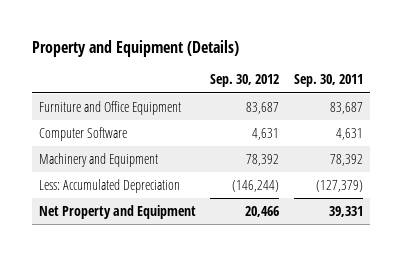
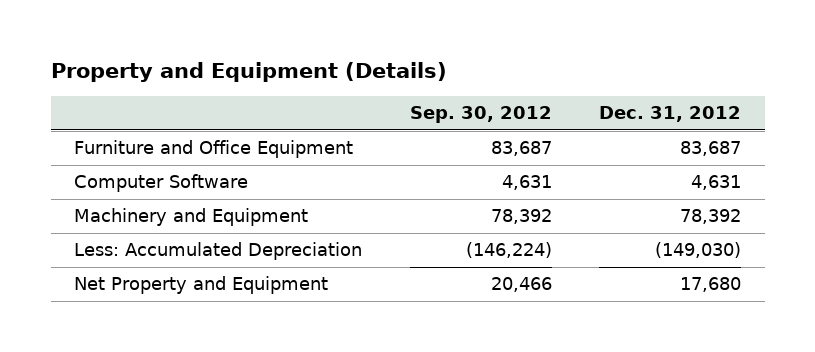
- | Sep. 30, 2012 | Sep. 30, 2011
+ | Sep. 30, 2012 | Dec. 31, 2012
- Less: Accumulated Depreciation | (146,244) | (127,379)
+ Less: Accumulated Depreciation | (146,224) | (149,030)

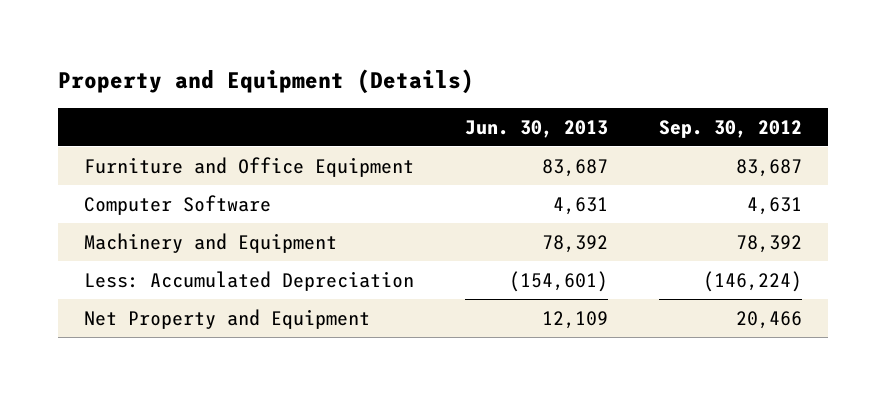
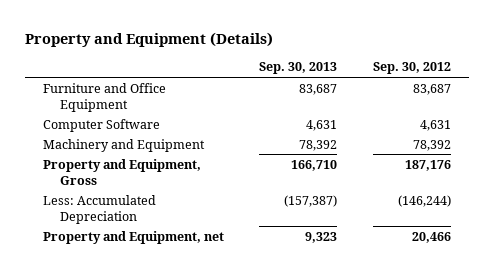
- | Jun. 30, 2013 | Sep. 30, 2012
+ | Sep. 30, 2013 | Sep. 30, 2012
- Less: Accumulated Depreciation | (154,601) | (146,224)
- Net Property and Equipment | 12,109 | 20,466
+ Property and Equipment, Gross | 166,710 | 187,176
+ Less: Accumulated Depreciation | (157,387) | (146,244)
+ Property and Equipment, net | 9,323 | 20,466

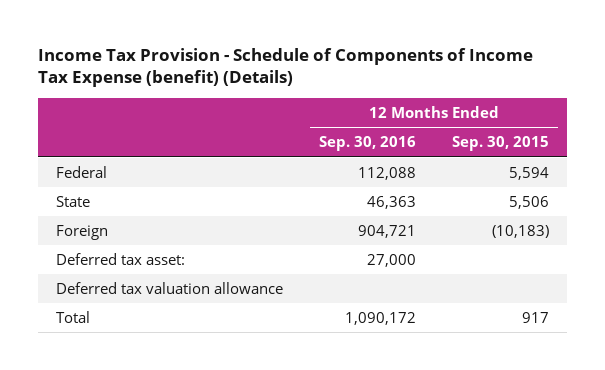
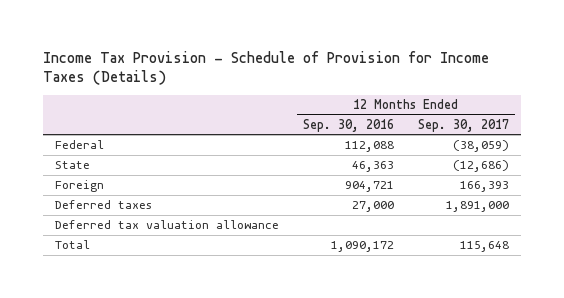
- Income Tax Provision - Schedule of Components of Income Tax Expense (benefit) (Details)
+ Income Tax Provision - Schedule of Provision for Income Taxes (Details)
- | 12 Months Ended Sep. 30, 2016 | 12 Months Ended Sep. 30, 2015
+ | 12 Months Ended Sep. 30, 2016 | 12 Months Ended Sep. 30, 2017
- Deferred tax asset: | 27,000 |
+ Deferred taxes | 27,000 | 1,891,000

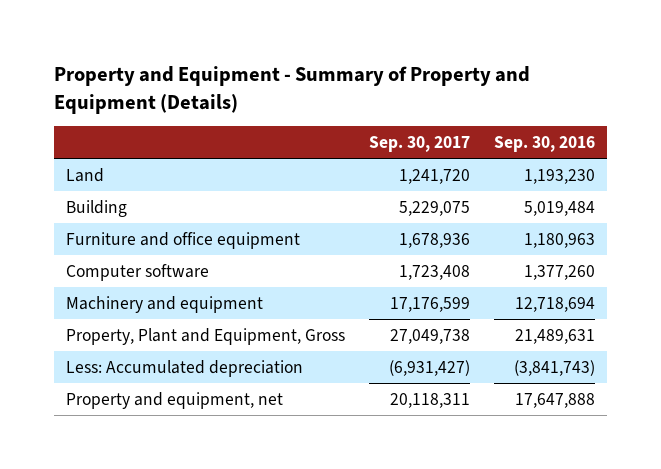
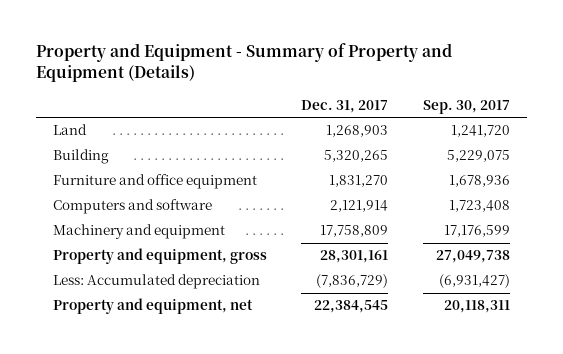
- | Sep. 30, 2017 | Sep. 30, 2016
+ | Dec. 31, 2017 | Sep. 30, 2017
- Computer software | 1,723,408 | 1,377,260
+ Computers and software | 2,121,914 | 1,723,408
- Property, Plant and Equipment, Gross | 27,049,738 | 21,489,631
+ Property and equipment, gross | 28,301,161 | 27,049,738

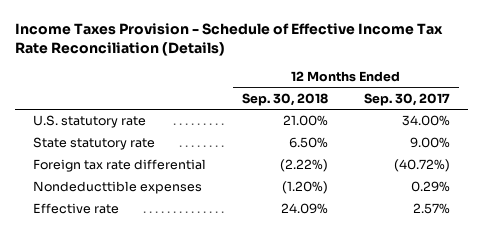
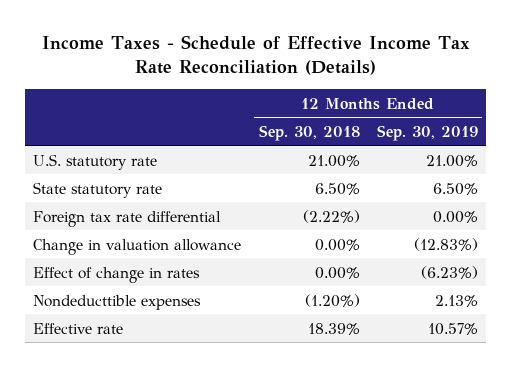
- Income Taxes Provision - Schedule of Effective Income Tax Rate Reconciliation (Details)
+ Income Taxes - Schedule of Effective Income Tax Rate Reconciliation (Details)
- | 12 Months Ended Sep. 30, 2018 | 12 Months Ended Sep. 30, 2017
+ | 12 Months Ended Sep. 30, 2018 | 12 Months Ended Sep. 30, 2019
+ Change in valuation allowance | 0.00% | (12.83%)
+ Effect of change in rates | 0.00% | (6.23%)
- Effective rate | 24.09% | 2.57%
+ Effective rate | 18.39% | 10.57%

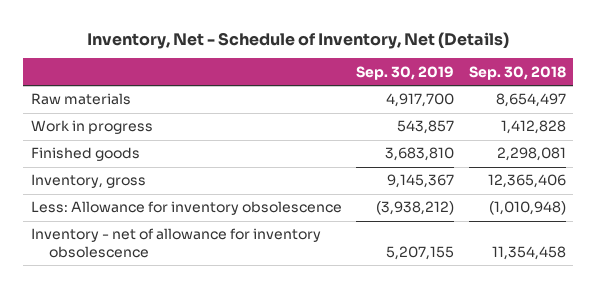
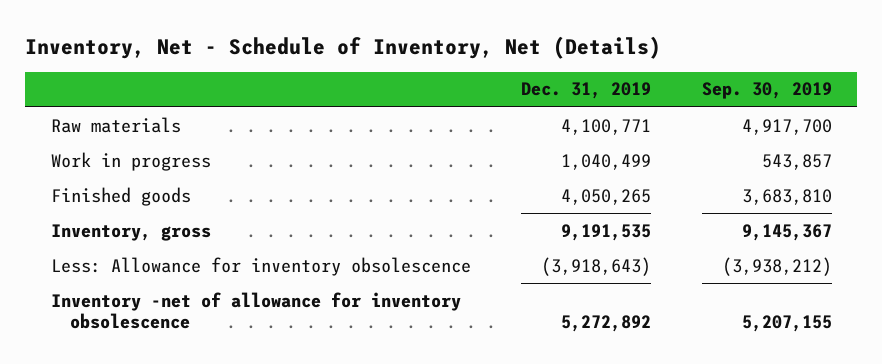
- | Sep. 30, 2019 | Sep. 30, 2018
+ | Dec. 31, 2019 | Sep. 30, 2019
- Inventory - net of allowance for inventory obsolescence | 5,207,155 | 11,354,458
+ Inventory -net of allowance for inventory obsolescence | 5,272,892 | 5,207,155

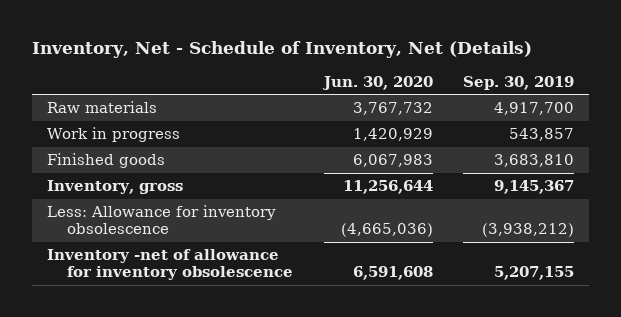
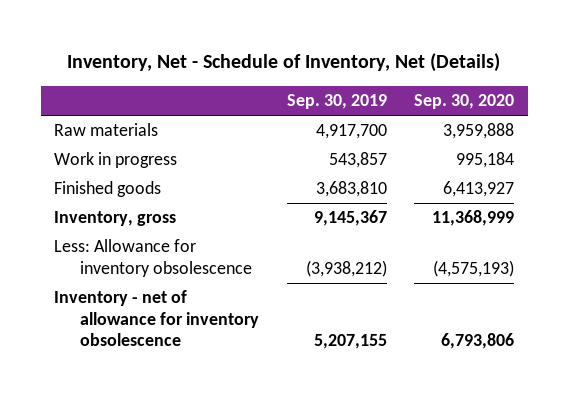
- | Jun. 30, 2020 | Sep. 30, 2019
+ | Sep. 30, 2019 | Sep. 30, 2020
- Inventory -net of allowance for inventory obsolescence | 6,591,608 | 5,207,155
+ Inventory - net of allowance for inventory obsolescence | 5,207,155 | 6,793,806

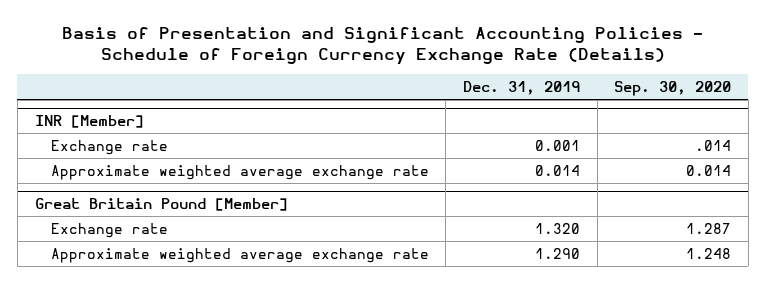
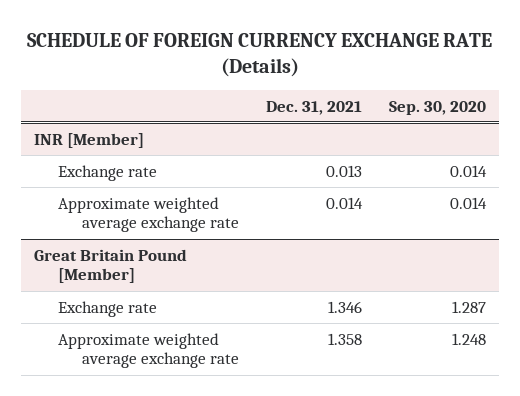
- Basis of Presentation and Significant Accounting Policies - Schedule of Foreign Currency Exchange Rate (Details)
+ SCHEDULE OF FOREIGN CURRENCY EXCHANGE RATE (Details)
- | Dec. 31, 2019 | Sep. 30, 2020
+ | Dec. 31, 2021 | Sep. 30, 2020
@ INR [Member]
- Exchange rate | 0.001 | .014
+ Exchange rate | 0.013 | 0.014

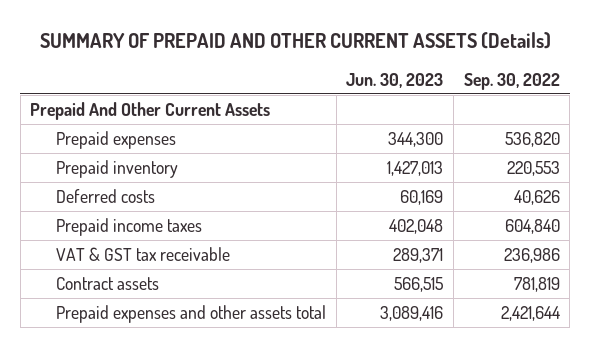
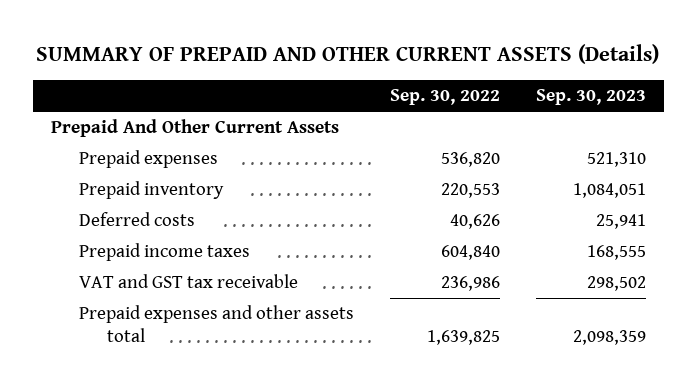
- | Jun. 30, 2023 | Sep. 30, 2022
+ | Sep. 30, 2022 | Sep. 30, 2023
- VAT & GST tax receivable | 289,371 | 236,986
- Contract assets | 566,515 | 781,819
- Prepaid expenses and other assets total | 3,089,416 | 2,421,644
+ VAT and GST tax receivable | 236,986 | 298,502
+ Prepaid expenses and other assets total | 1,639,825 | 2,098,359

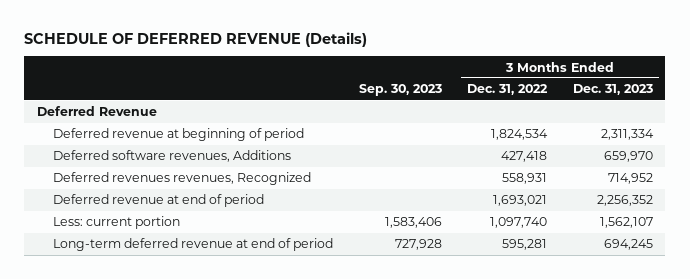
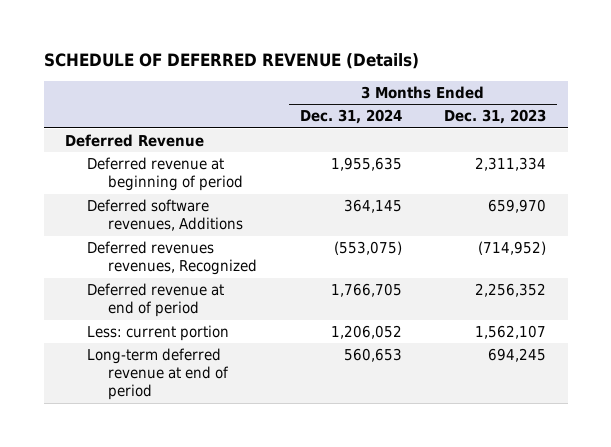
- | Sep. 30, 2023 | 3 Months Ended Dec. 31, 2022 | 3 Months Ended Dec. 31, 2023
+ | 3 Months Ended Dec. 31, 2024 | 3 Months Ended Dec. 31, 2023
- Deferred revenues revenues, Recognized | | 558,931 | 714,952
+ Deferred revenues revenues, Recognized | (553,075) | (714,952)

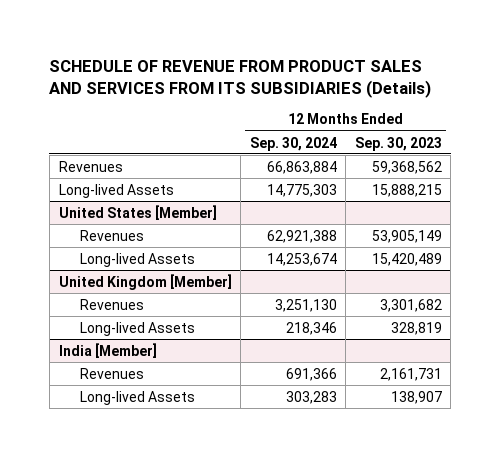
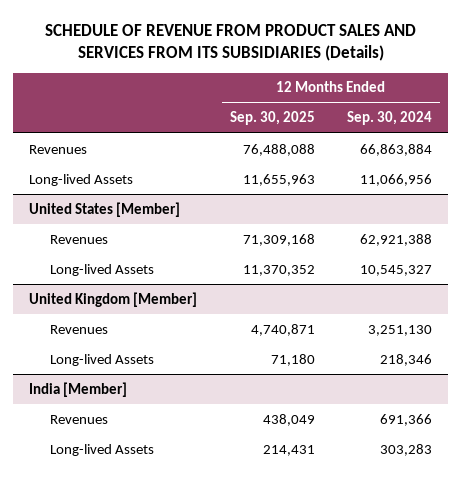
- | 12 Months Ended Sep. 30, 2024 | 12 Months Ended Sep. 30, 2023
+ | 12 Months Ended Sep. 30, 2025 | 12 Months Ended Sep. 30, 2024
- Long-lived Assets | 14,775,303 | 15,888,215
+ Long-lived Assets | 11,655,963 | 11,066,956
@ United States [Member]
- Long-lived Assets | 14,253,674 | 15,420,489
+ Long-lived Assets | 11,370,352 | 10,545,327

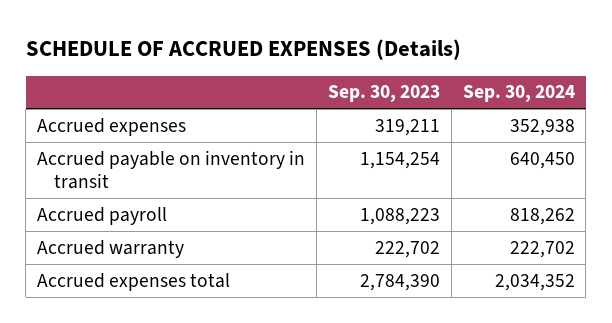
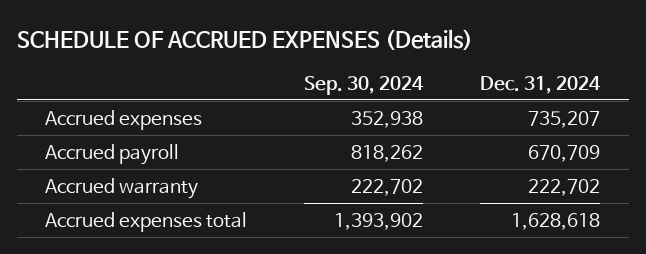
- | Sep. 30, 2023 | Sep. 30, 2024
+ | Sep. 30, 2024 | Dec. 31, 2024
- Accrued payable on inventory in transit | 1,154,254 | 640,450
- Accrued expenses total | 2,784,390 | 2,034,352
+ Accrued expenses total | 1,393,902 | 1,628,618

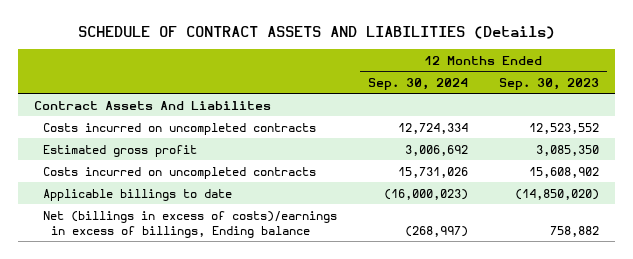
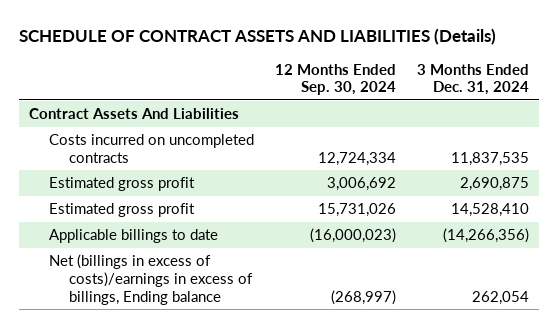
- | 12 Months Ended Sep. 30, 2024 | 12 Months Ended Sep. 30, 2023
+ | 12 Months Ended Sep. 30, 2024 | 3 Months Ended Dec. 31, 2024
- Contract Assets And Liabilites
+ Contract Assets And Liabilities
- Costs incurred on uncompleted contracts | 15,731,026 | 15,608,902
+ Estimated gross profit | 15,731,026 | 14,528,410

